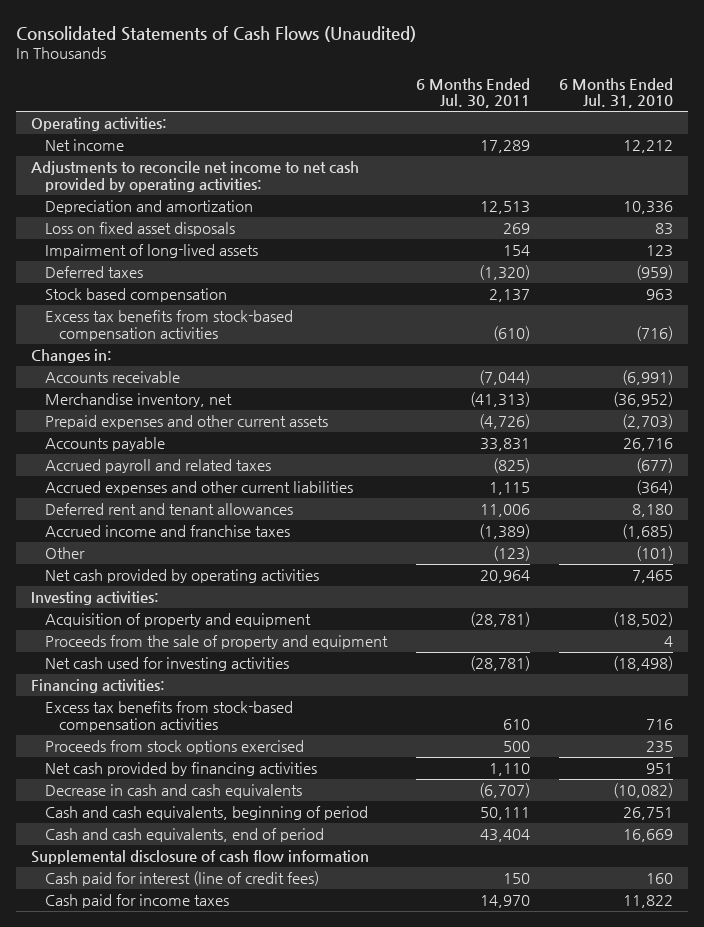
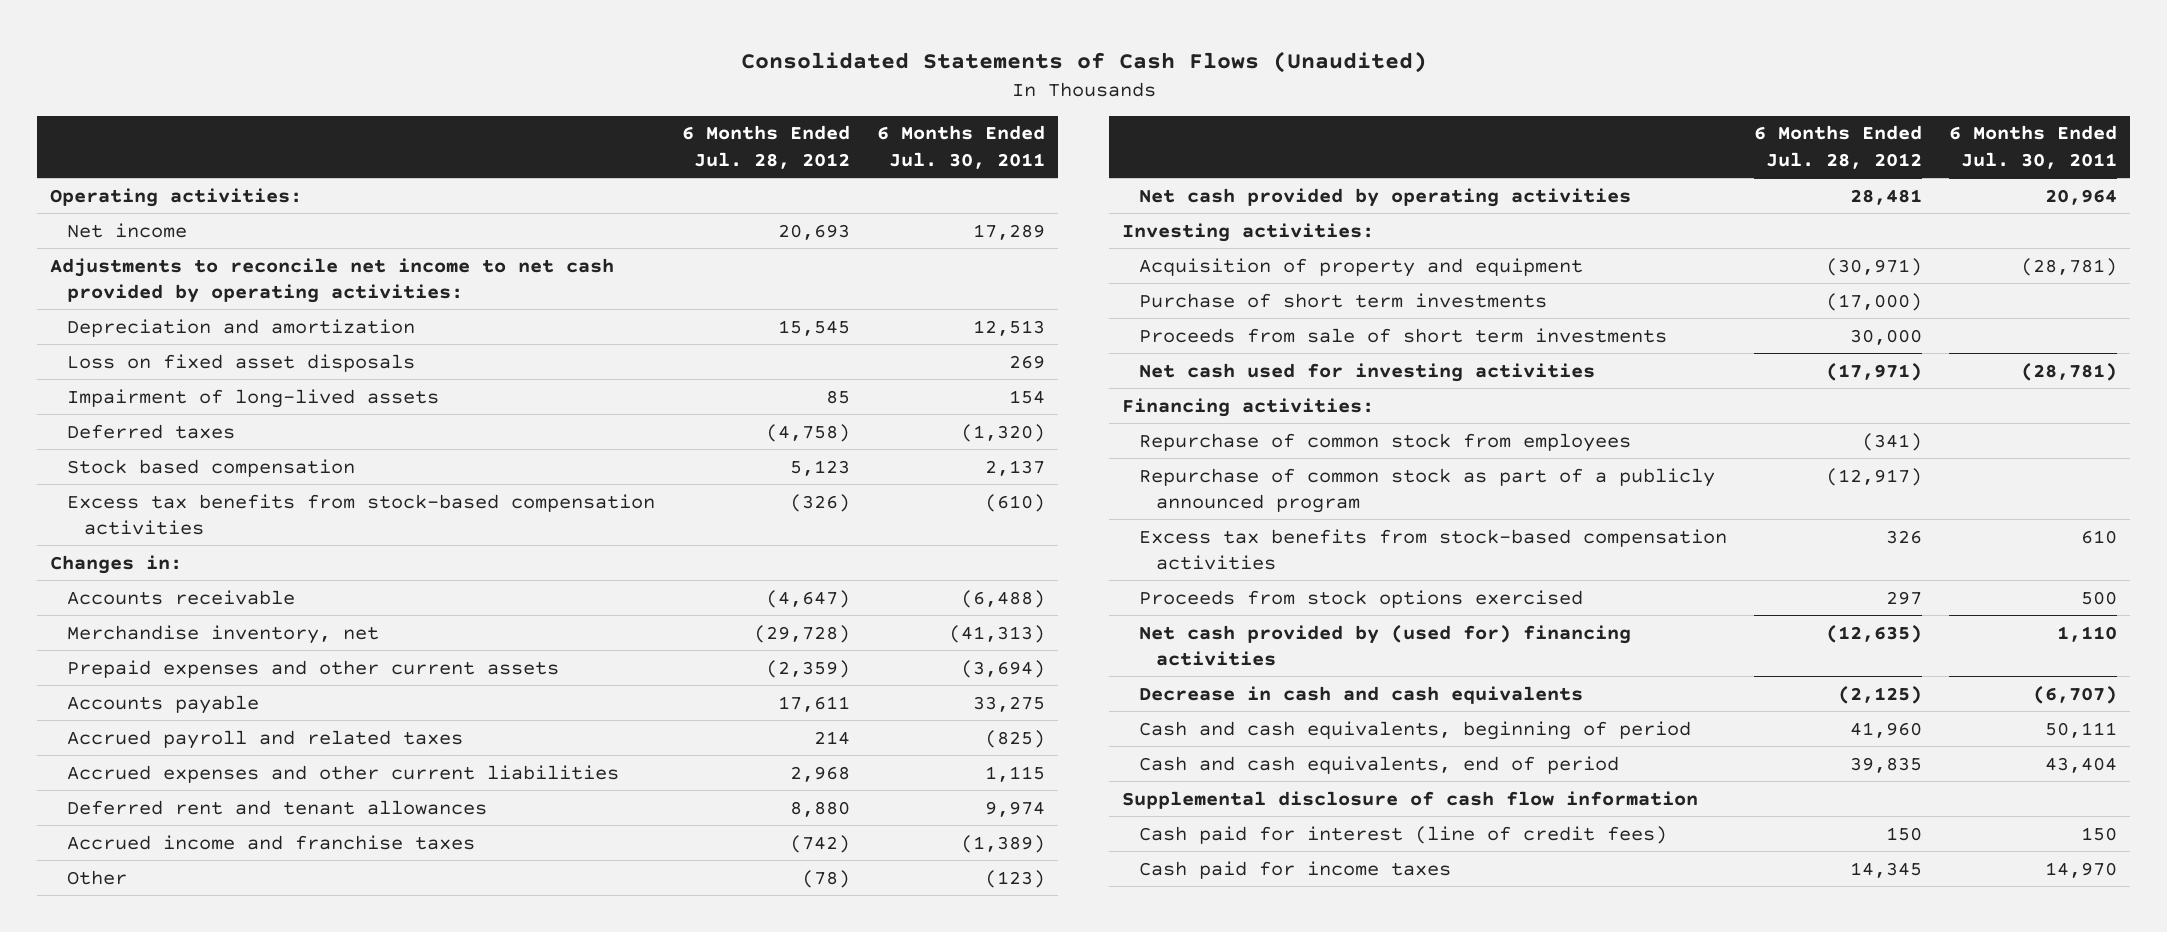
- | 6 Months Ended Jul. 30, 2011 | 6 Months Ended Jul. 31, 2010
+ | 6 Months Ended Jul. 28, 2012 | 6 Months Ended Jul. 30, 2011
- Accounts receivable | (7,044) | (6,991)
+ Accounts receivable | (4,647) | (6,488)
- Prepaid expenses and other current assets | (4,726) | (2,703)
- Accounts payable | 33,831 | 26,716
+ Prepaid expenses and other current assets | (2,359) | (3,694)
+ Accounts payable | 17,611 | 33,275
- Deferred rent and tenant allowances | 11,006 | 8,180
+ Deferred rent and tenant allowances | 8,880 | 9,974
- Proceeds from the sale of property and equipment | | 4
+ Purchase of short term investments | (17,000) |
+ Proceeds from sale of short term investments | 30,000 |
+ Repurchase of common stock from employees | (341) |
+ Repurchase of common stock as part of a publicly announced program | (12,917) |
- Net cash provided by financing activities | 1,110 | 951
+ Net cash provided by (used for) financing activities | (12,635) | 1,110

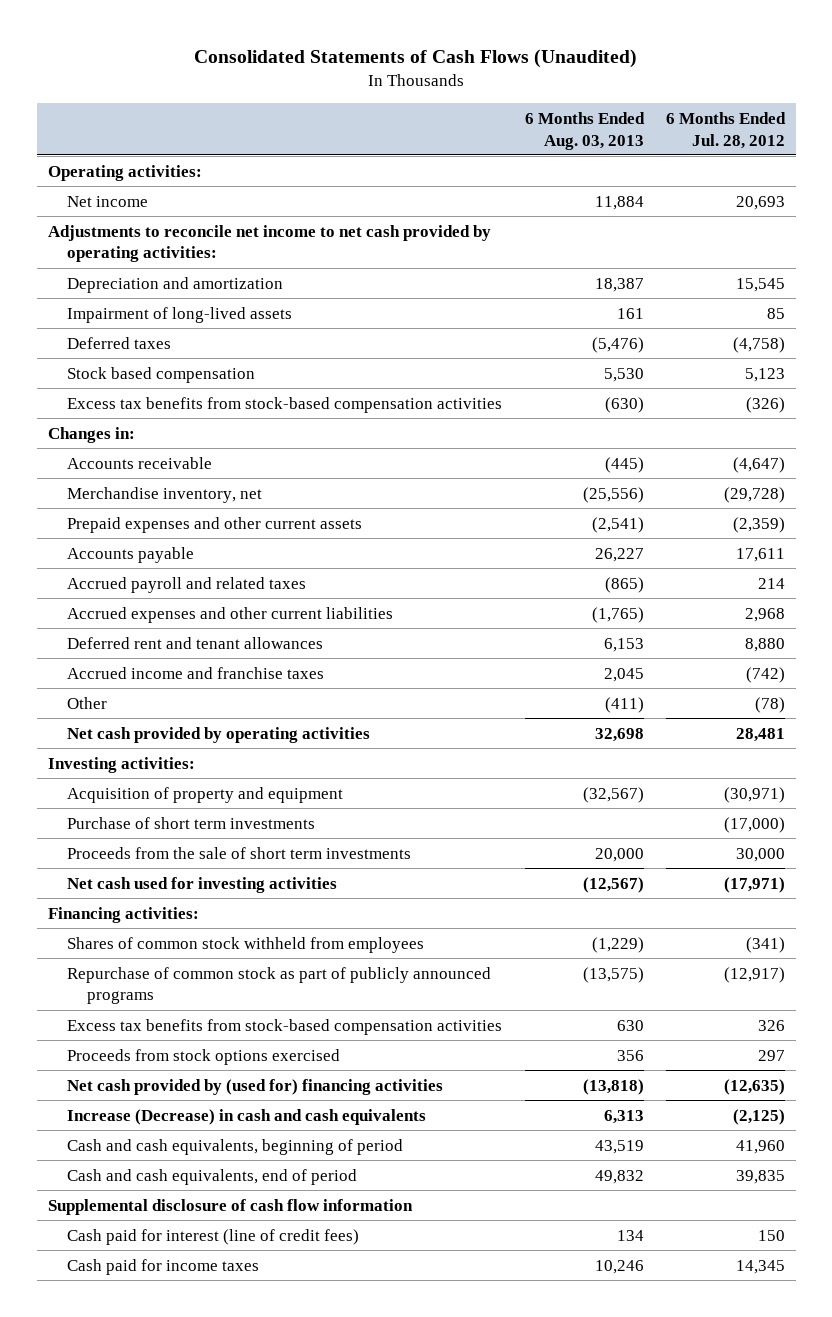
- | 6 Months Ended Jul. 28, 2012 | 6 Months Ended Jul. 30, 2011
+ | 6 Months Ended Aug. 03, 2013 | 6 Months Ended Jul. 28, 2012
- Loss on fixed asset disposals | | 269
- Proceeds from sale of short term investments | 30,000 |
+ Proceeds from the sale of short term investments | 20,000 | 30,000
- Repurchase of common stock from employees | (341) |
- Repurchase of common stock as part of a publicly announced program | (12,917) |
+ Shares of common stock withheld from employees | (1,229) | (341)
+ Repurchase of common stock as part of publicly announced programs | (13,575) | (12,917)
- Decrease in cash and cash equivalents | (2,125) | (6,707)
+ Increase (Decrease) in cash and cash equivalents | 6,313 | (2,125)

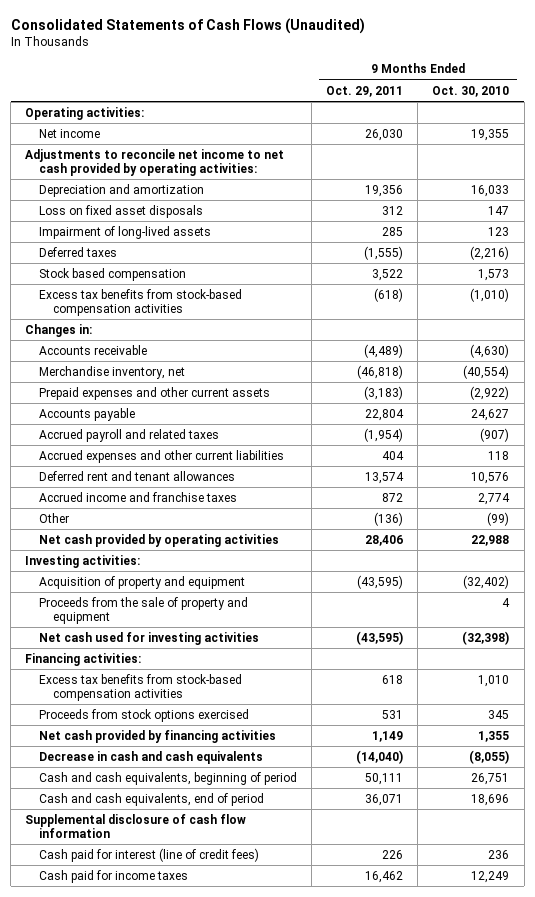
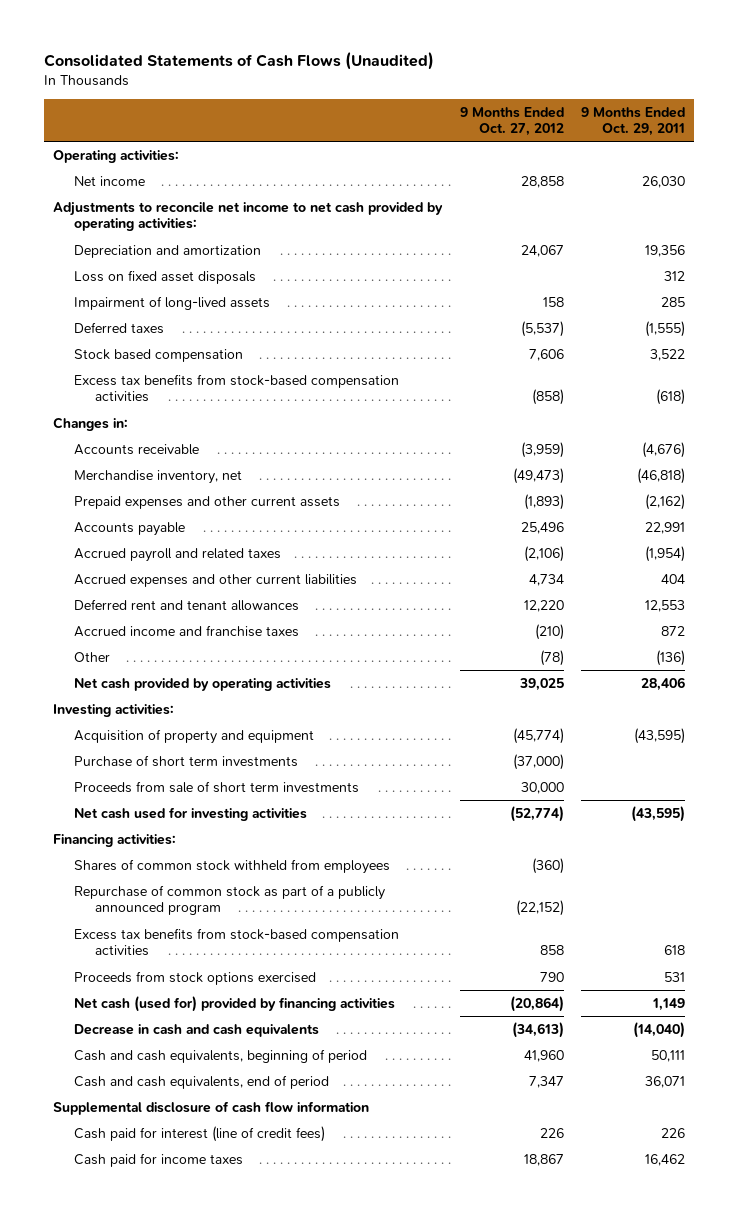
- | 9 Months Ended Oct. 29, 2011 | 9 Months Ended Oct. 30, 2010
+ | 9 Months Ended Oct. 27, 2012 | 9 Months Ended Oct. 29, 2011
- Accounts receivable | (4,489) | (4,630)
+ Accounts receivable | (3,959) | (4,676)
- Prepaid expenses and other current assets | (3,183) | (2,922)
- Accounts payable | 22,804 | 24,627
+ Prepaid expenses and other current assets | (1,893) | (2,162)
+ Accounts payable | 25,496 | 22,991
- Deferred rent and tenant allowances | 13,574 | 10,576
+ Deferred rent and tenant allowances | 12,220 | 12,553
- Proceeds from the sale of property and equipment | | 4
+ Purchase of short term investments | (37,000) |
+ Proceeds from sale of short term investments | 30,000 |
+ Shares of common stock withheld from employees | (360) |
+ Repurchase of common stock as part of a publicly announced program | (22,152) |
- Net cash provided by financing activities | 1,149 | 1,355
+ Net cash (used for) provided by financing activities | (20,864) | 1,149

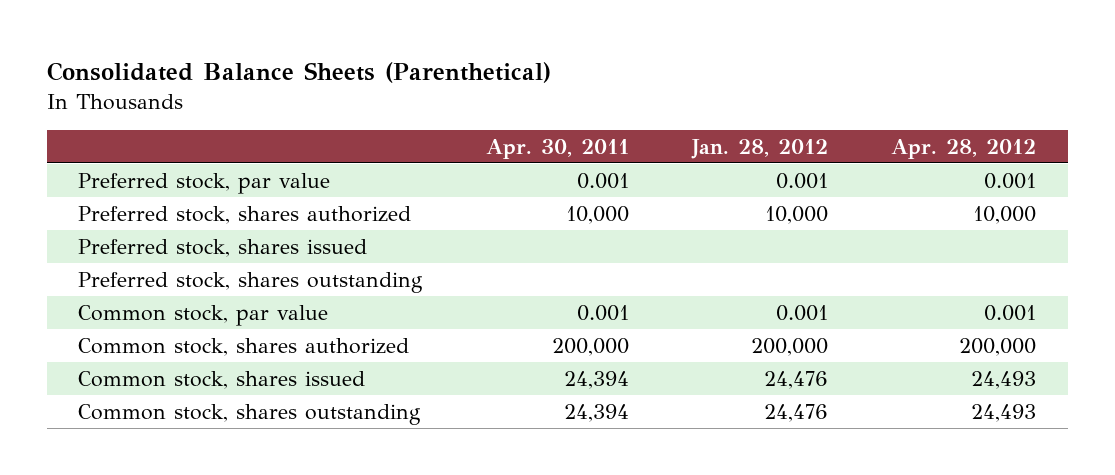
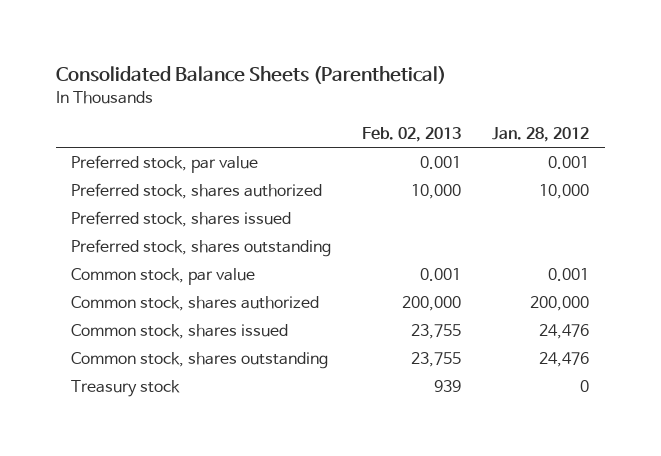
- | Apr. 30, 2011 | Jan. 28, 2012 | Apr. 28, 2012
+ | Feb. 02, 2013 | Jan. 28, 2012
+ Treasury stock | 939 | 0

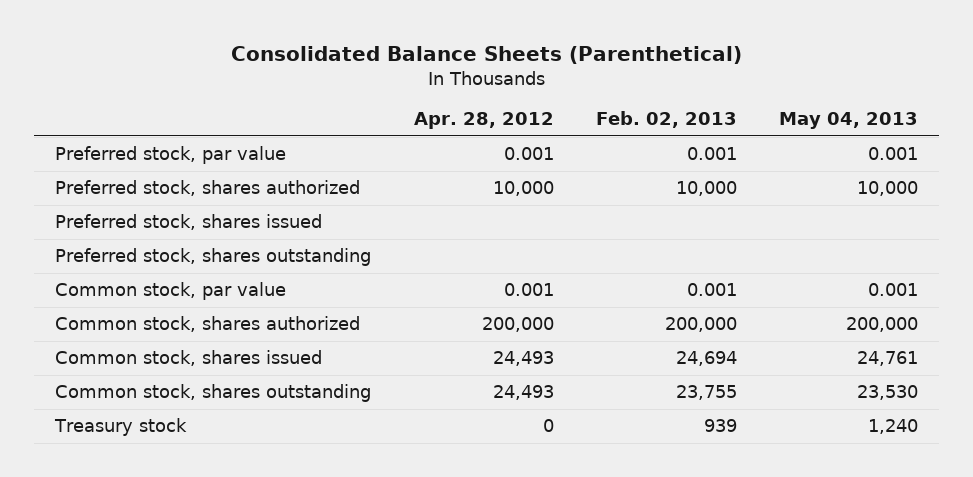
- | Feb. 02, 2013 | Jan. 28, 2012
+ | Apr. 28, 2012 | Feb. 02, 2013 | May 04, 2013
- Common stock, shares issued | 23,755 | 24,476
+ Common stock, shares issued | 24,493 | 24,694 | 24,761

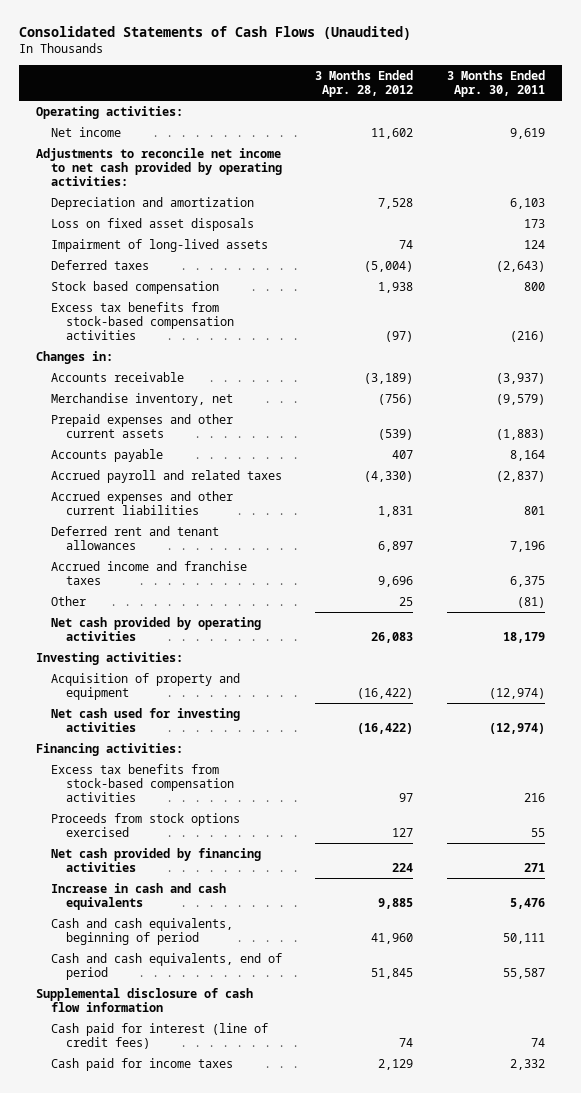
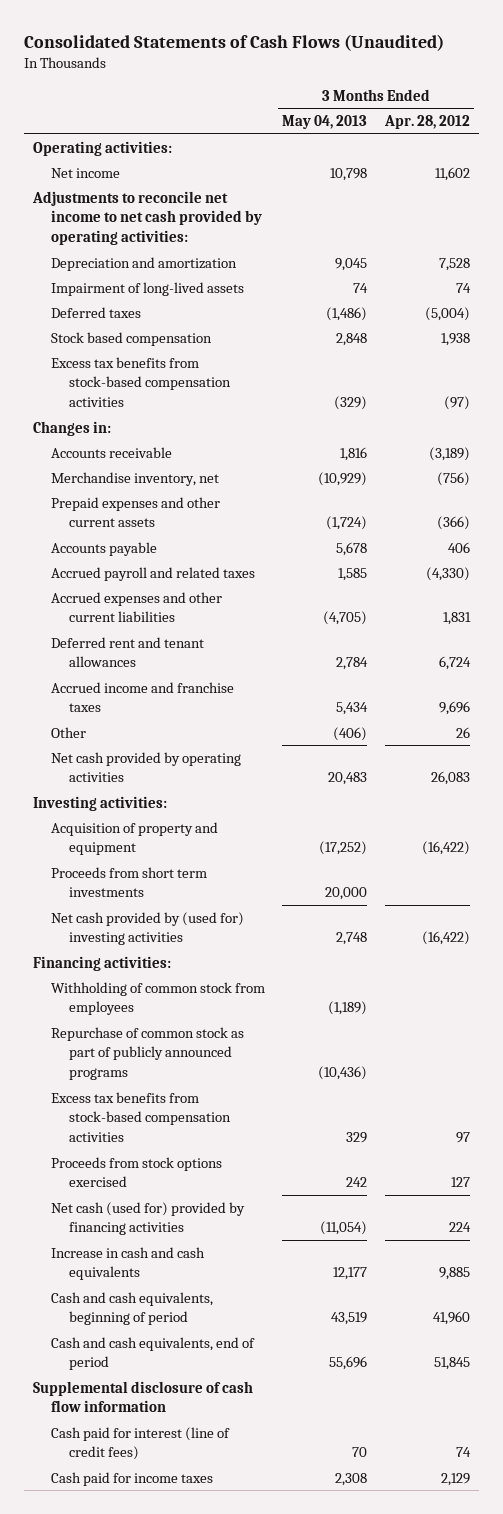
- | 3 Months Ended Apr. 28, 2012 | 3 Months Ended Apr. 30, 2011
+ | 3 Months Ended May 04, 2013 | 3 Months Ended Apr. 28, 2012
- Loss on fixed asset disposals | | 173
- Prepaid expenses and other current assets | (539) | (1,883)
- Accounts payable | 407 | 8,164
+ Prepaid expenses and other current assets | (1,724) | (366)
+ Accounts payable | 5,678 | 406
- Deferred rent and tenant allowances | 6,897 | 7,196
+ Deferred rent and tenant allowances | 2,784 | 6,724
- Other | 25 | (81)
+ Other | (406) | 26
- Net cash used for investing activities | (16,422) | (12,974)
+ Proceeds from short term investments | 20,000 |
+ Net cash provided by (used for) investing activities | 2,748 | (16,422)
+ Withholding of common stock from employees | (1,189) |
+ Repurchase of common stock as part of publicly announced programs | (10,436) |
- Net cash provided by financing activities | 224 | 271
+ Net cash (used for) provided by financing activities | (11,054) | 224

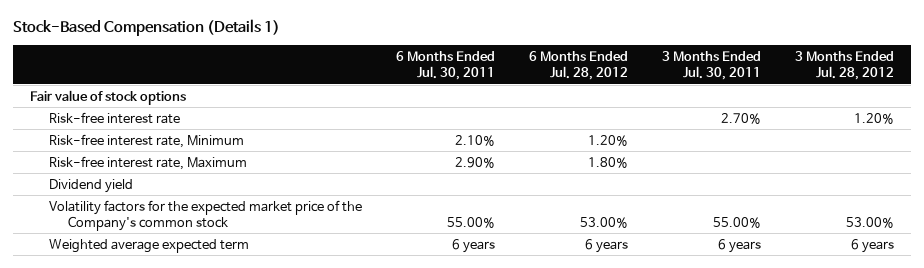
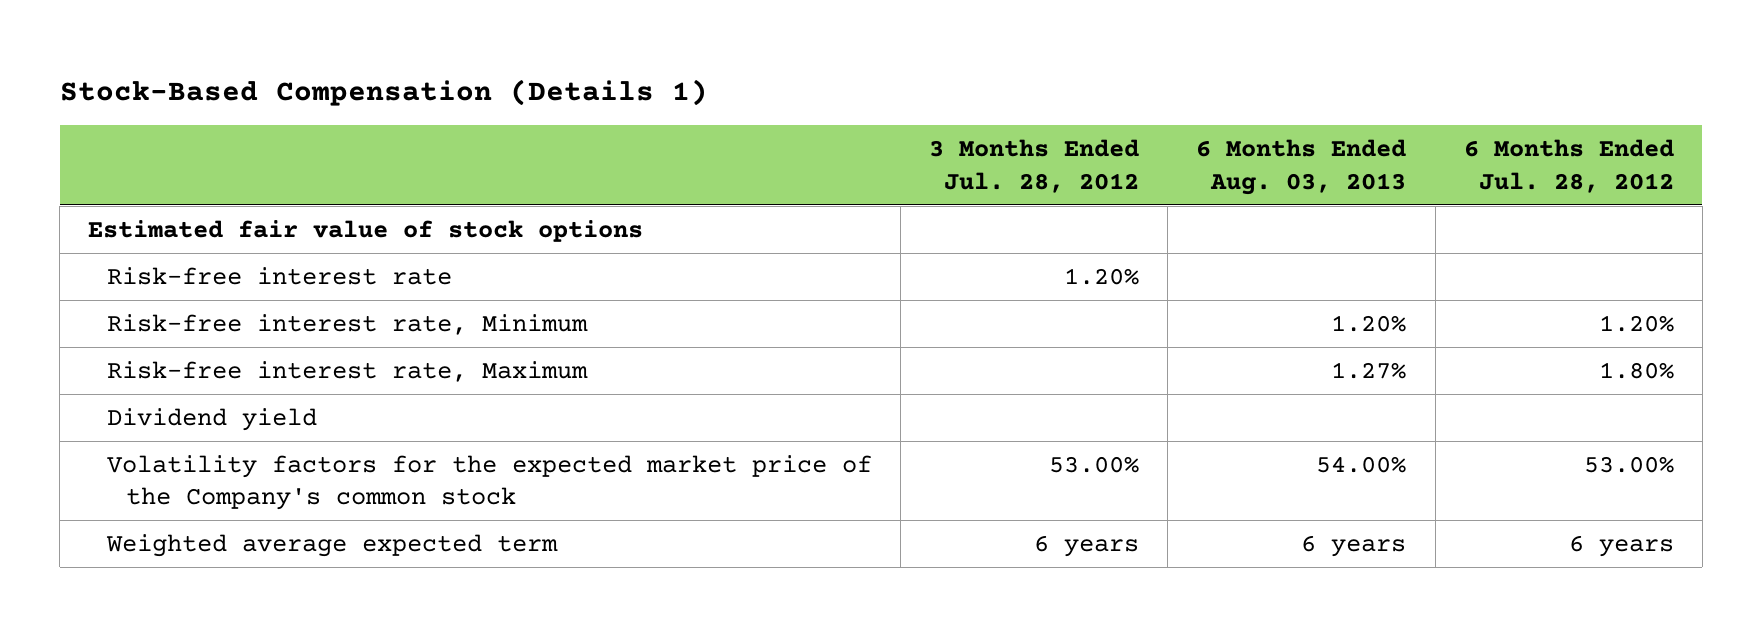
- | 6 Months Ended Jul. 30, 2011 | 6 Months Ended Jul. 28, 2012 | 3 Months Ended Jul. 30, 2011 | 3 Months Ended Jul. 28, 2012
+ | 3 Months Ended Jul. 28, 2012 | 6 Months Ended Aug. 03, 2013 | 6 Months Ended Jul. 28, 2012
- Fair value of stock options
+ Estimated fair value of stock options

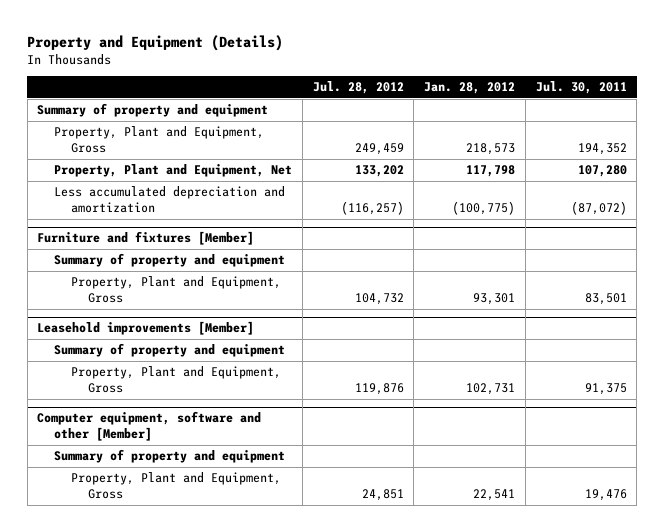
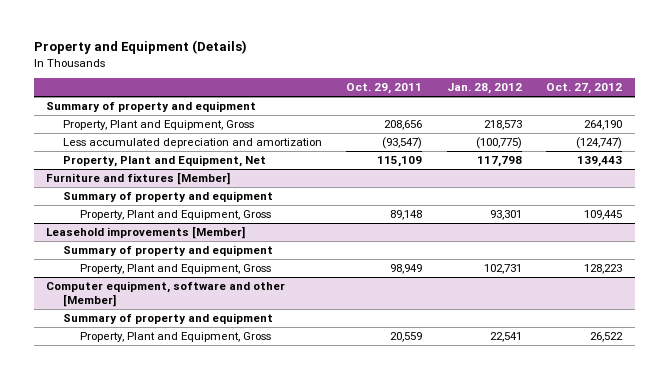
- | Jul. 28, 2012 | Jan. 28, 2012 | Jul. 30, 2011
+ | Oct. 29, 2011 | Jan. 28, 2012 | Oct. 27, 2012
moved down: Property, Plant and Equipment, Net | 115,109 | 117,798 | 139,443

